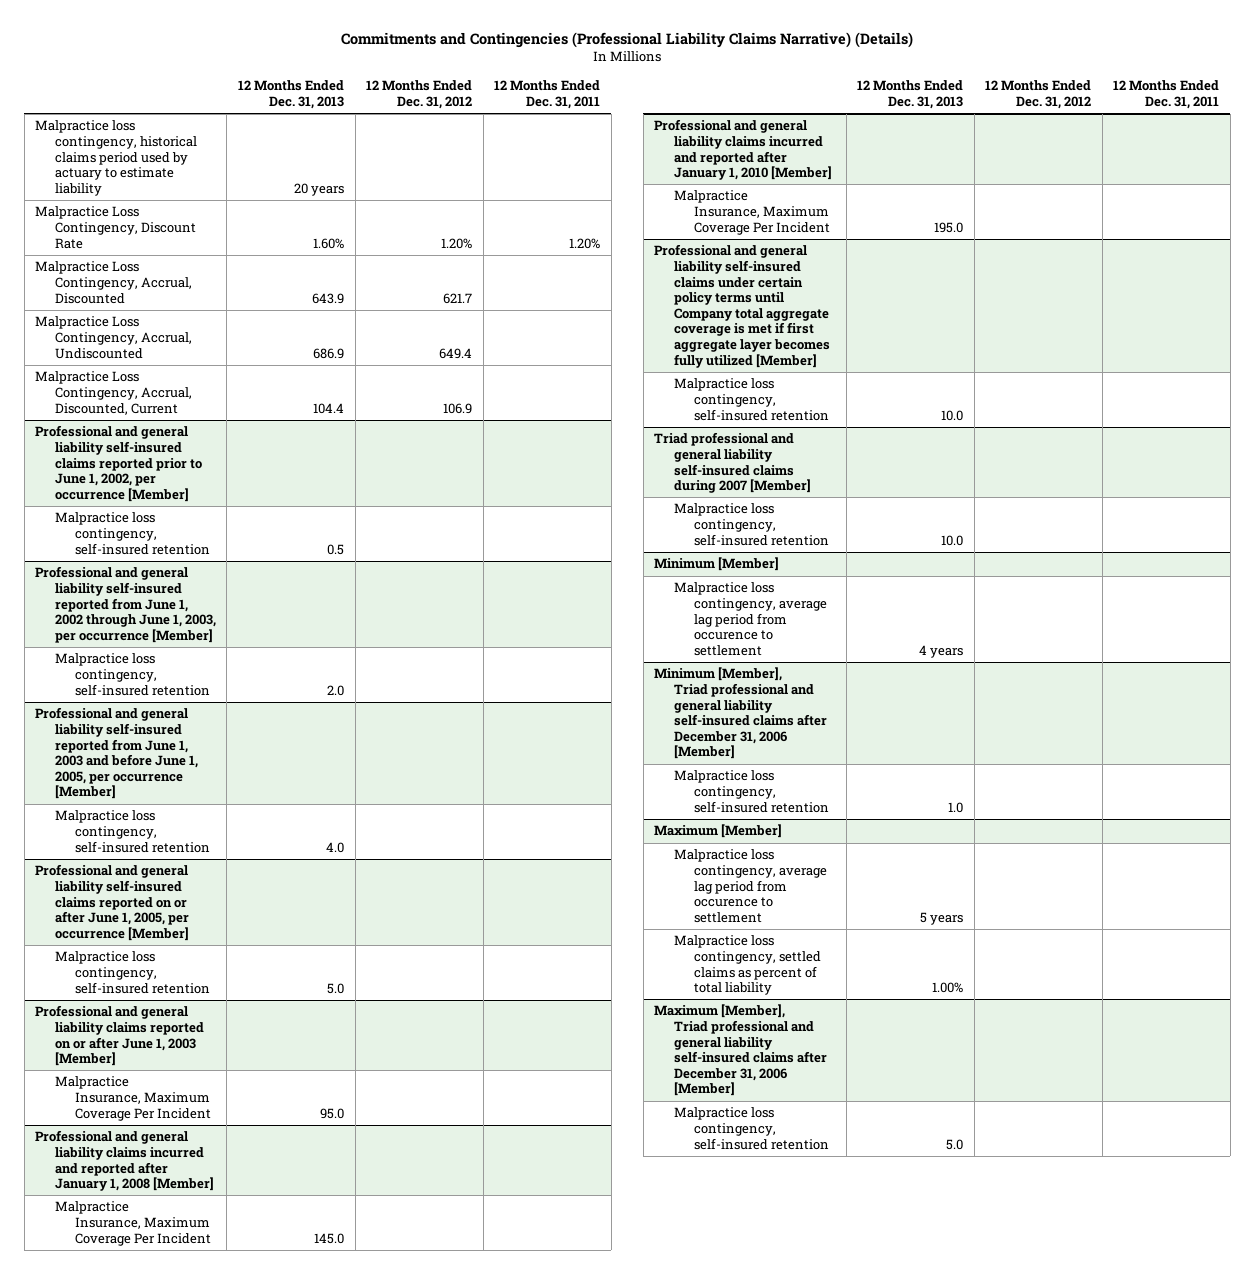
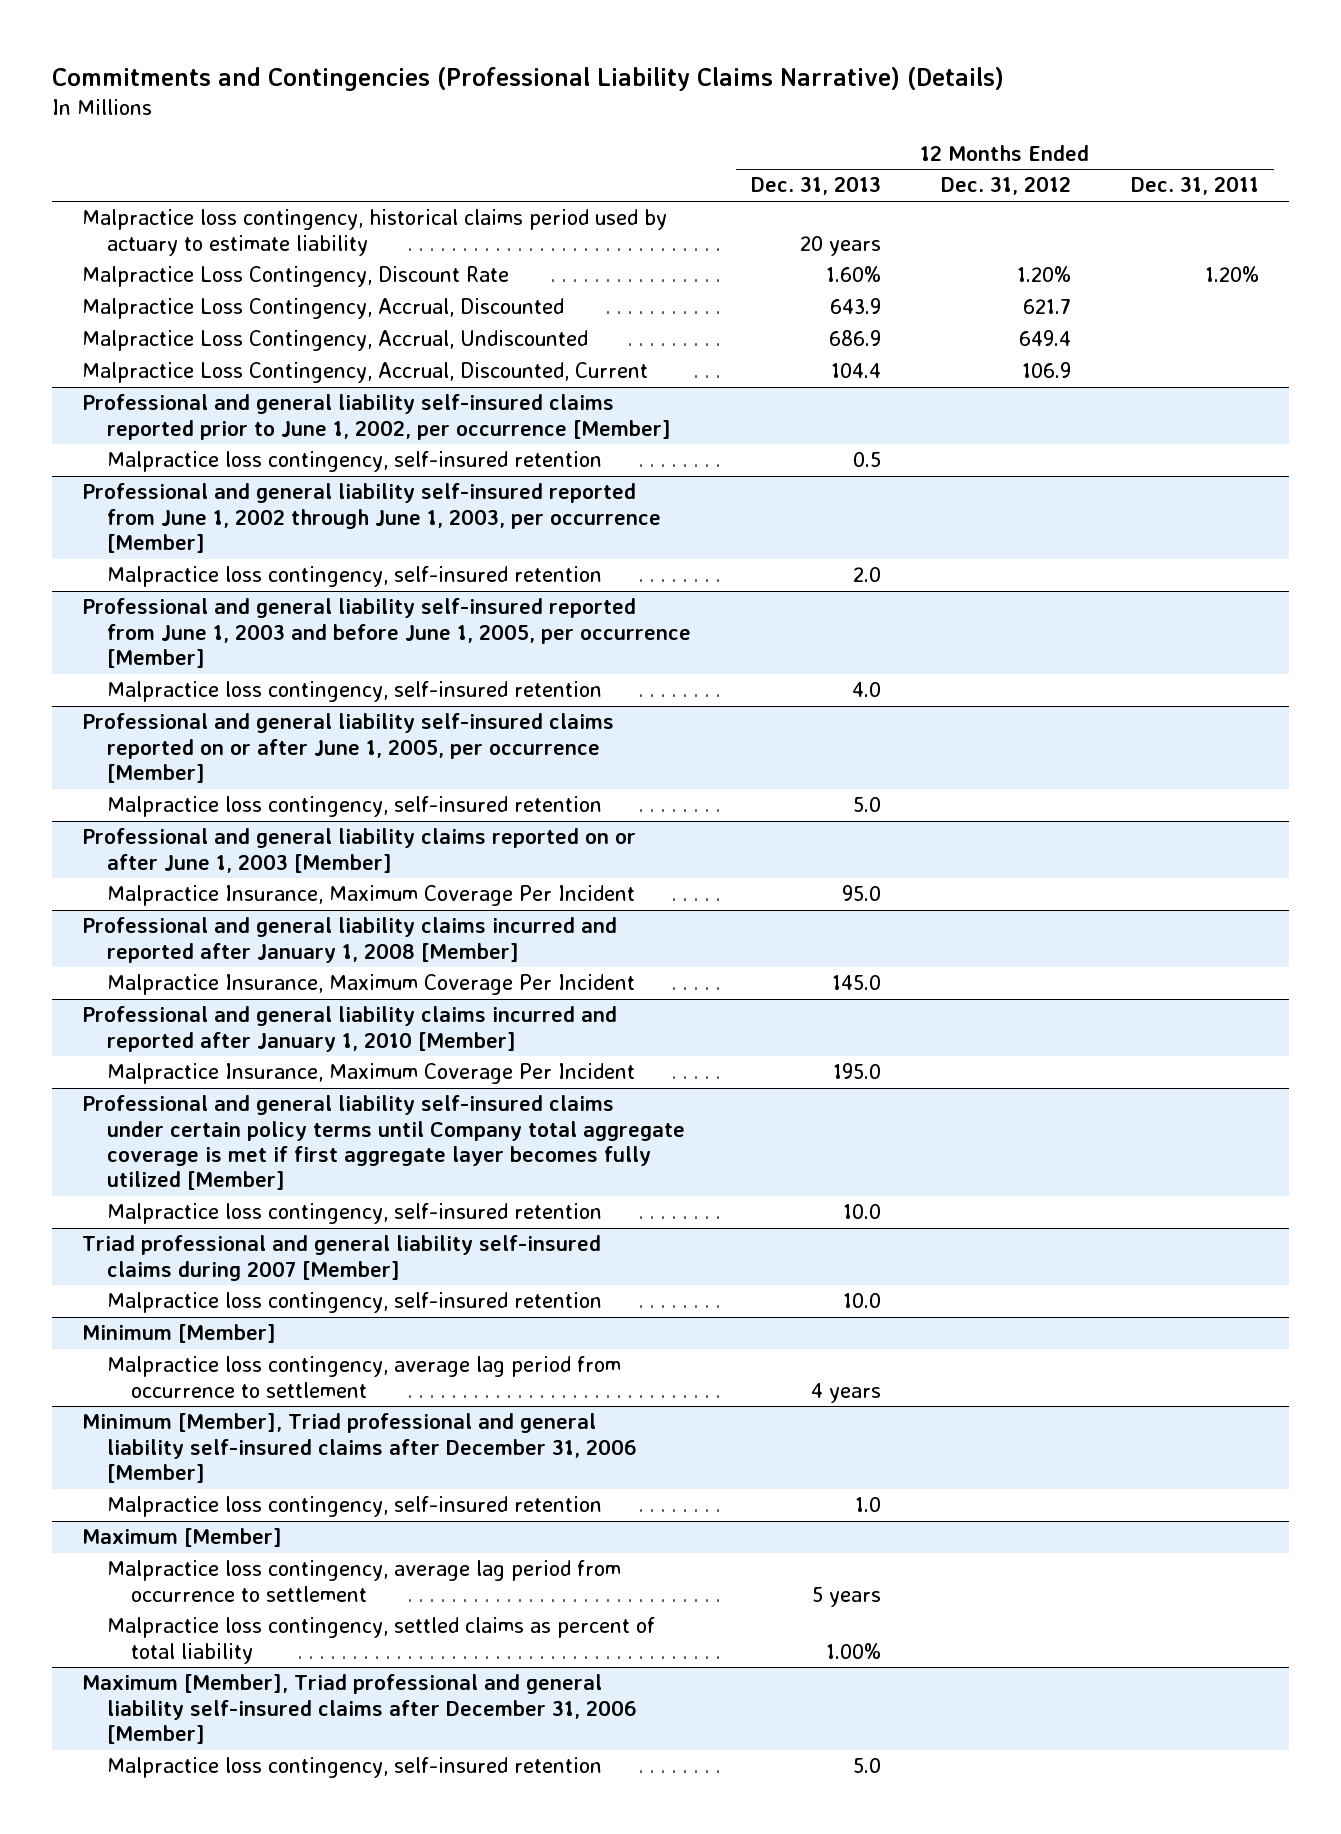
@ Minimum [Member]
- Malpractice loss contingency, average lag period from occurence to settlement | 4 years | |
+ Malpractice loss contingency, average lag period from occurrence to settlement | 4 years | |
@ Maximum [Member]
- Malpractice loss contingency, average lag period from occurence to settlement | 5 years | |
+ Malpractice loss contingency, average lag period from occurrence to settlement | 5 years | |

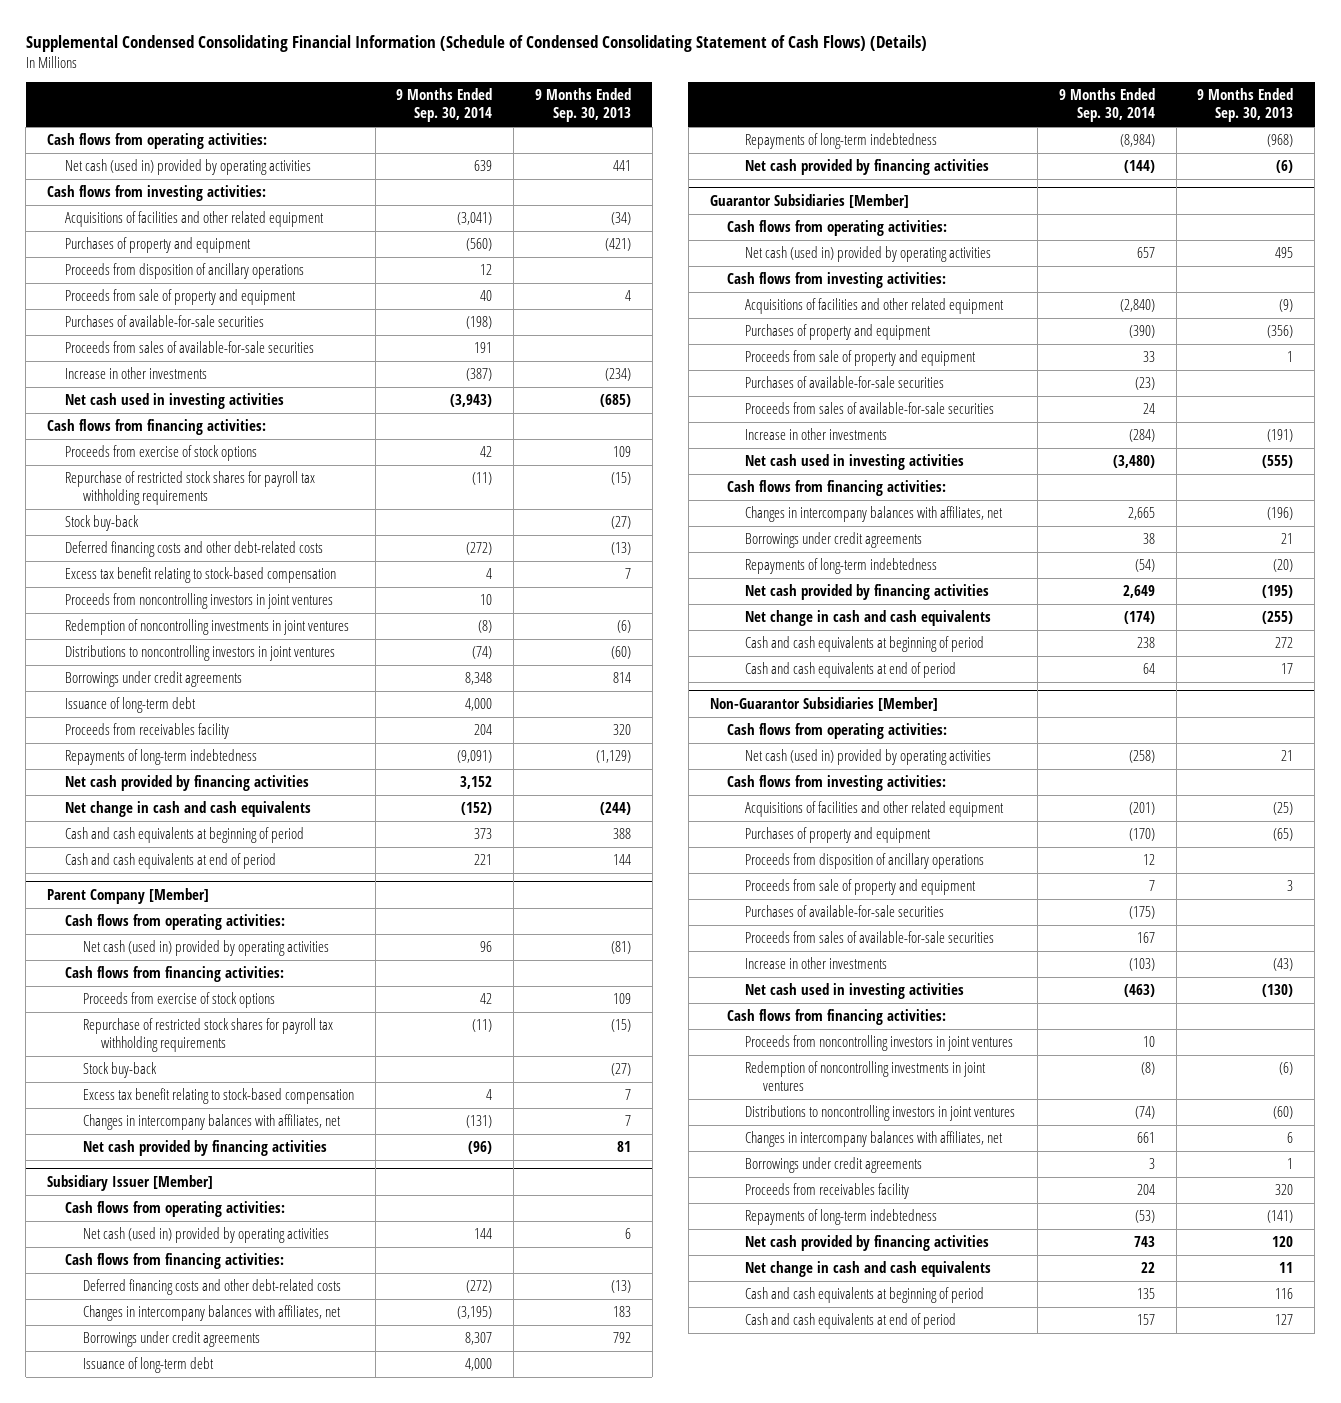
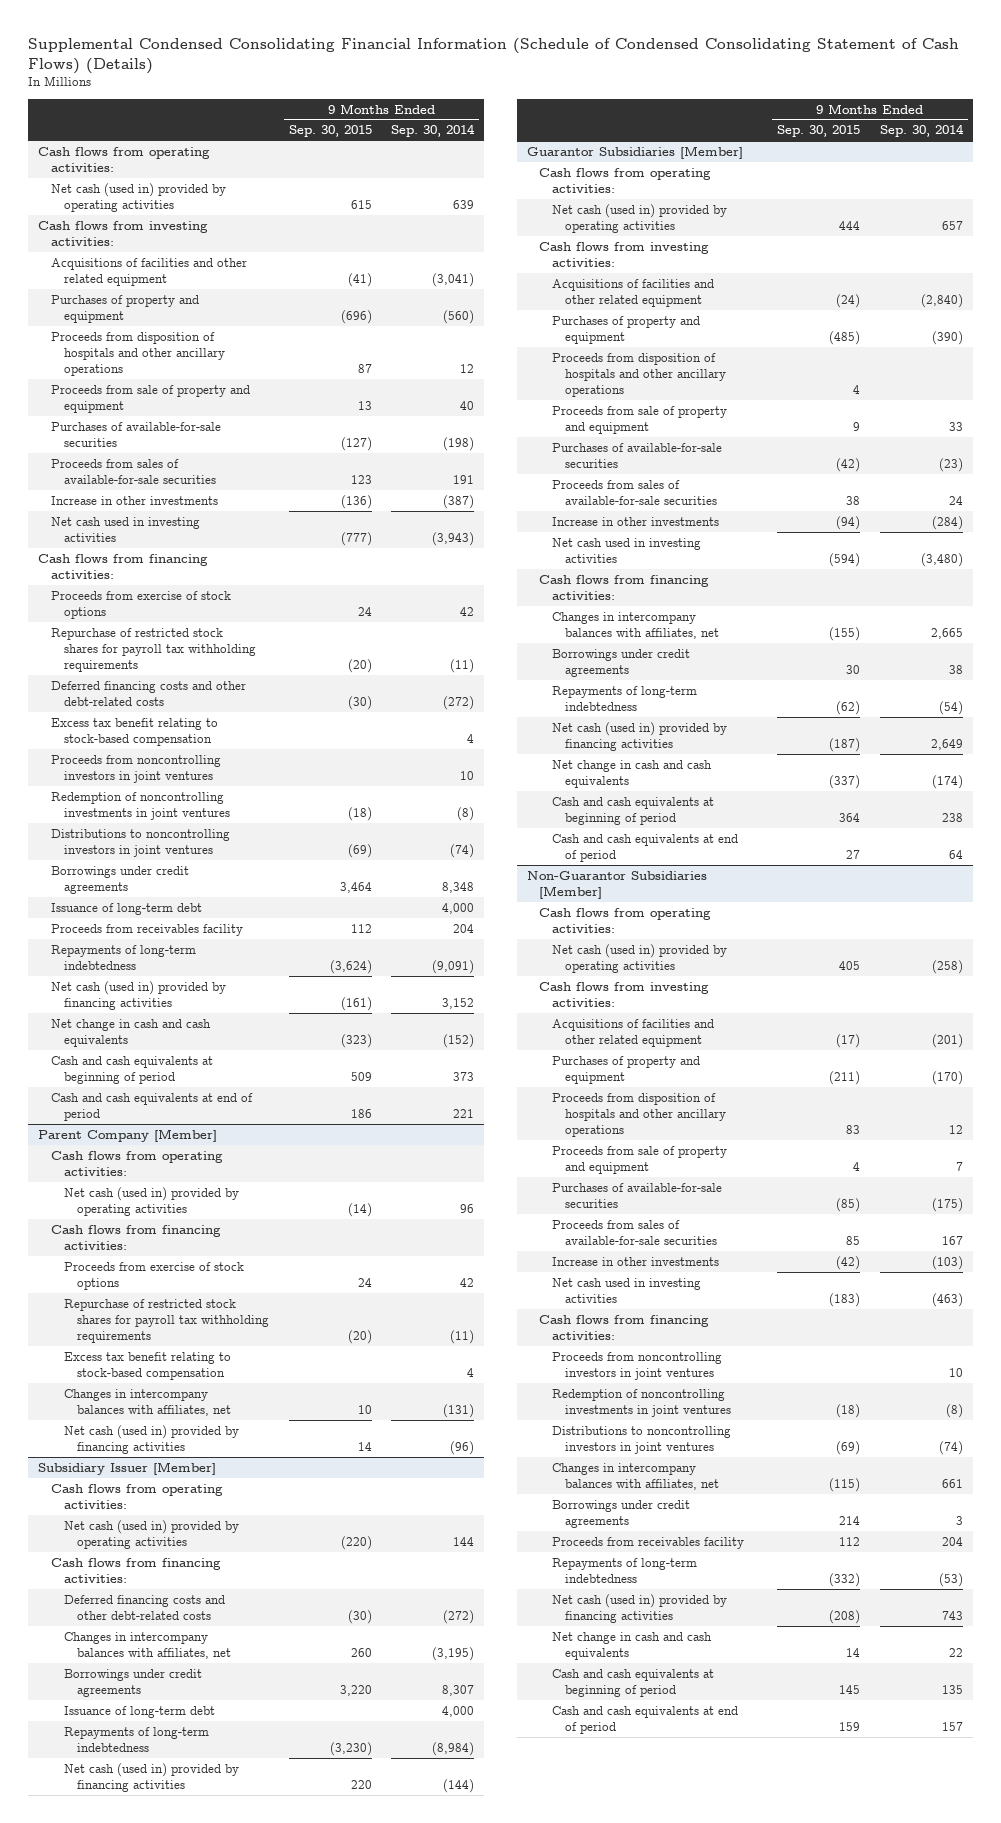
- | 9 Months Ended Sep. 30, 2014 | 9 Months Ended Sep. 30, 2013
+ | 9 Months Ended Sep. 30, 2015 | 9 Months Ended Sep. 30, 2014
- Proceeds from disposition of ancillary operations | 12 |
+ Proceeds from disposition of hospitals and other ancillary operations | 87 | 12
- Stock buy-back | | (27)
- Net cash provided by financing activities | 3,152 |
+ Net cash (used in) provided by financing activities | (161) | 3,152
@ Parent Company [Member]
- Stock buy-back | | (27)
- Net cash provided by financing activities | (96) | 81
+ Net cash (used in) provided by financing activities | 14 | (96)
@ Subsidiary Issuer [Member]
- Net cash provided by financing activities | (144) | (6)
+ Net cash (used in) provided by financing activities | 220 | (144)
@ Guarantor Subsidiaries [Member]
+ Proceeds from disposition of hospitals and other ancillary operations | 4 |
- Net cash provided by financing activities | 2,649 | (195)
+ Net cash (used in) provided by financing activities | (187) | 2,649
@ Non-Guarantor Subsidiaries [Member]
- Proceeds from disposition of ancillary operations | 12 |
+ Proceeds from disposition of hospitals and other ancillary operations | 83 | 12
- Net cash provided by financing activities | 743 | 120
+ Net cash (used in) provided by financing activities | (208) | 743

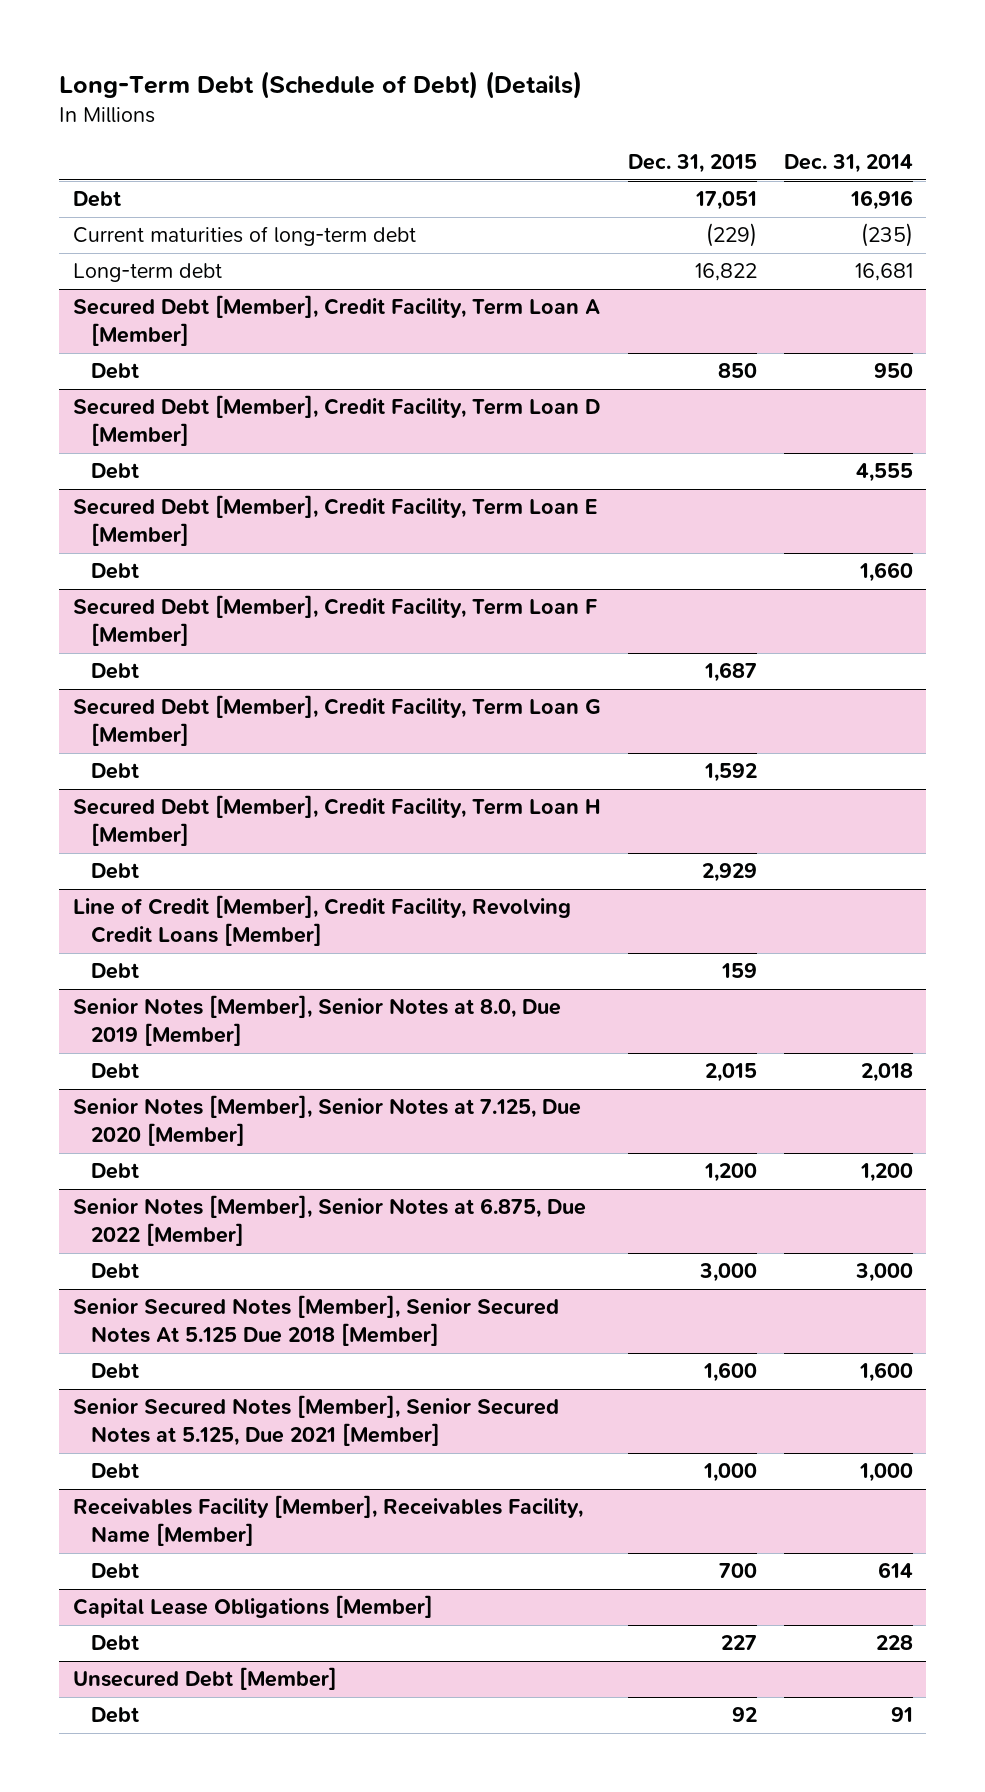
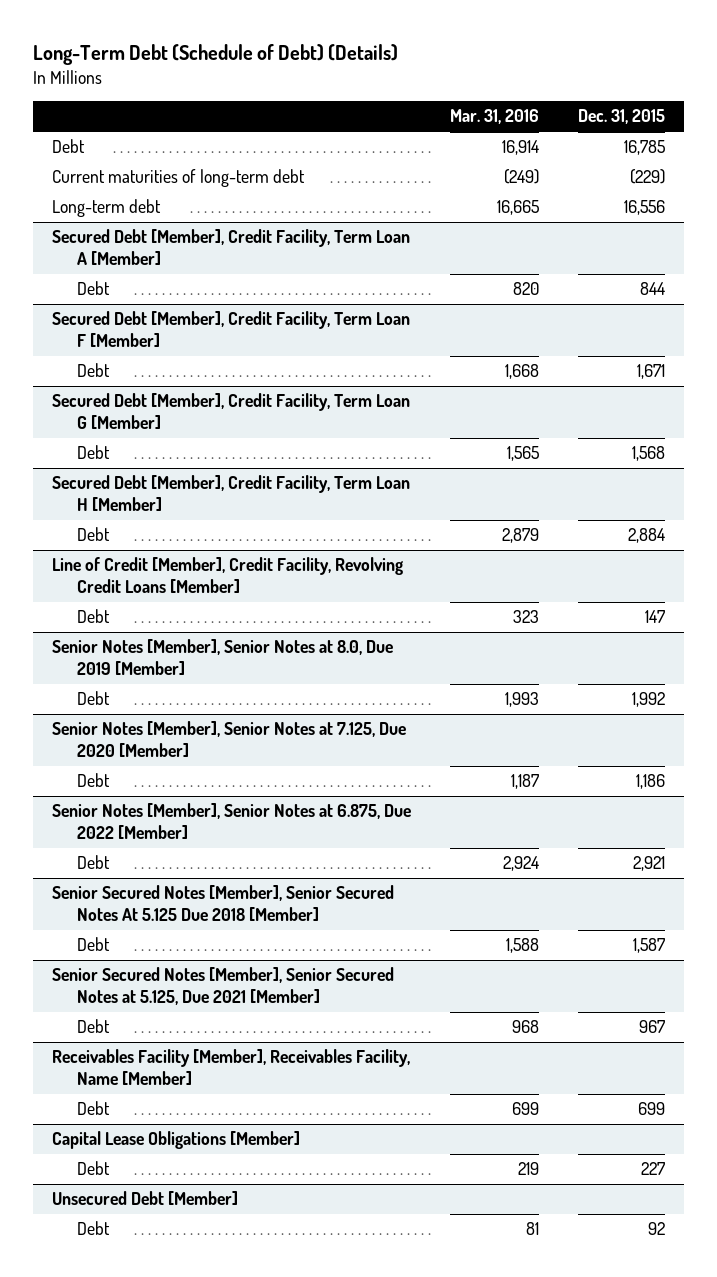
- | Dec. 31, 2015 | Dec. 31, 2014
+ | Mar. 31, 2016 | Dec. 31, 2015
- Debt | 17,051 | 16,916
+ Debt | 16,914 | 16,785
- Long-term debt | 16,822 | 16,681
+ Long-term debt | 16,665 | 16,556
@ Secured Debt [Member], Credit Facility, Term Loan A [Member]
- Debt | 850 | 950
- Secured Debt [Member], Credit Facility, Term Loan D [Member]
- Debt | | 4,555
- Secured Debt [Member], Credit Facility, Term Loan E [Member]
- Debt | | 1,660
@ Secured Debt [Member], Credit Facility, Term Loan A [Member]
+ Debt | 820 | 844
@ Secured Debt [Member], Credit Facility, Term Loan F [Member]
- Debt | 1,687 |
+ Debt | 1,668 | 1,671
@ Secured Debt [Member], Credit Facility, Term Loan G [Member]
- Debt | 1,592 |
+ Debt | 1,565 | 1,568
@ Secured Debt [Member], Credit Facility, Term Loan H [Member]
- Debt | 2,929 |
+ Debt | 2,879 | 2,884
@ Line of Credit [Member], Credit Facility, Revolving Credit Loans [Member]
- Debt | 159 |
+ Debt | 323 | 147
@ Senior Notes [Member], Senior Notes at 8.0, Due 2019 [Member]
- Debt | 2,015 | 2,018
+ Debt | 1,993 | 1,992
@ Senior Notes [Member], Senior Notes at 7.125, Due 2020 [Member]
- Debt | 1,200 | 1,200
+ Debt | 1,187 | 1,186
@ Senior Notes [Member], Senior Notes at 6.875, Due 2022 [Member]
- Debt | 3,000 | 3,000
+ Debt | 2,924 | 2,921
@ Senior Secured Notes [Member], Senior Secured Notes At 5.125 Due 2018 [Member]
- Debt | 1,600 | 1,600
+ Debt | 1,588 | 1,587
@ Senior Secured Notes [Member], Senior Secured Notes at 5.125, Due 2021 [Member]
- Debt | 1,000 | 1,000
+ Debt | 968 | 967
@ Receivables Facility [Member], Receivables Facility, Name [Member]
- Debt | 700 | 614
+ Debt | 699 | 699

